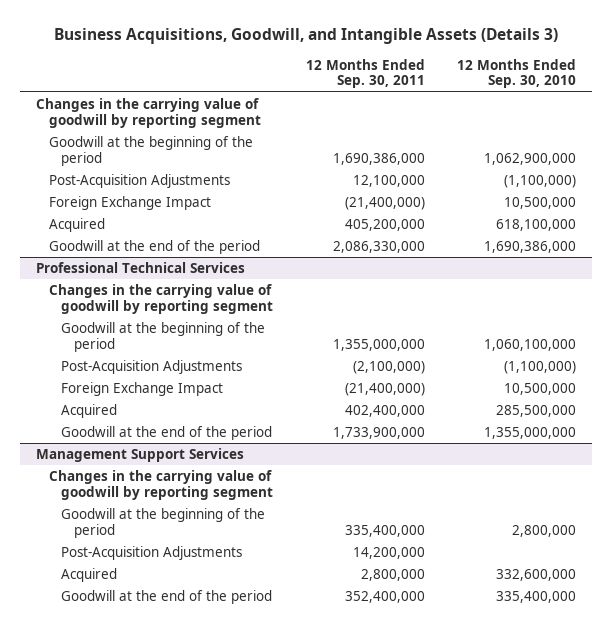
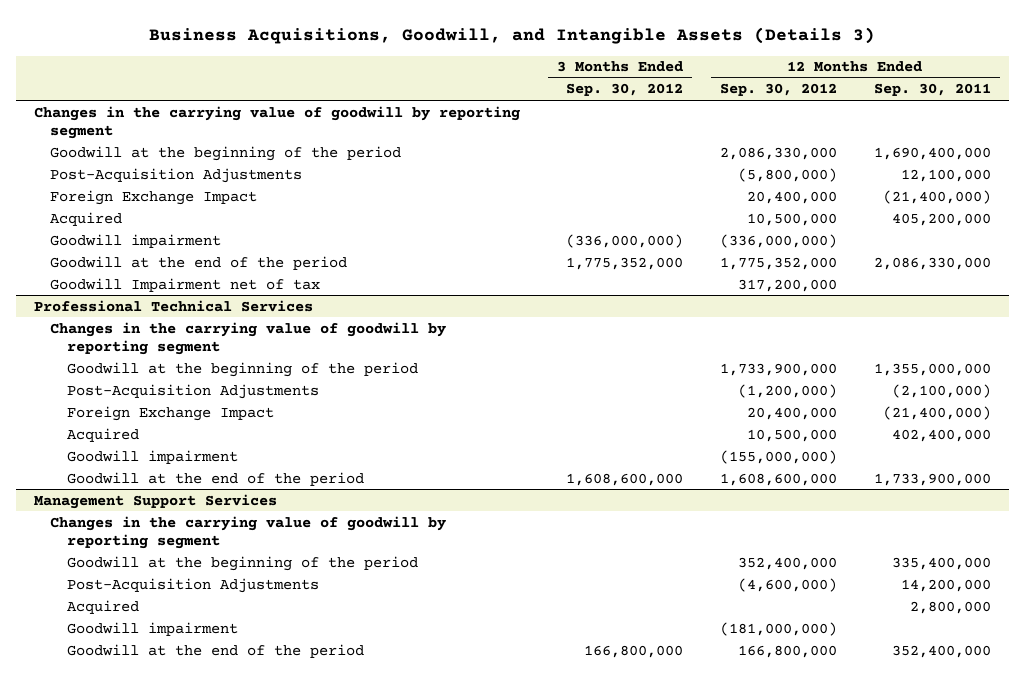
- | 12 Months Ended Sep. 30, 2011 | 12 Months Ended Sep. 30, 2010
+ | 3 Months Ended Sep. 30, 2012 | 12 Months Ended Sep. 30, 2012 | 12 Months Ended Sep. 30, 2011
- Goodwill at the beginning of the period | 1,690,386,000 | 1,062,900,000
+ Goodwill at the beginning of the period | | 2,086,330,000 | 1,690,400,000
+ Goodwill impairment | (336,000,000) | (336,000,000) |
+ Goodwill Impairment net of tax | | 317,200,000 |
@ Professional Technical Services
+ Goodwill impairment | | (155,000,000) |
@ Management Support Services
+ Goodwill impairment | | (181,000,000) |

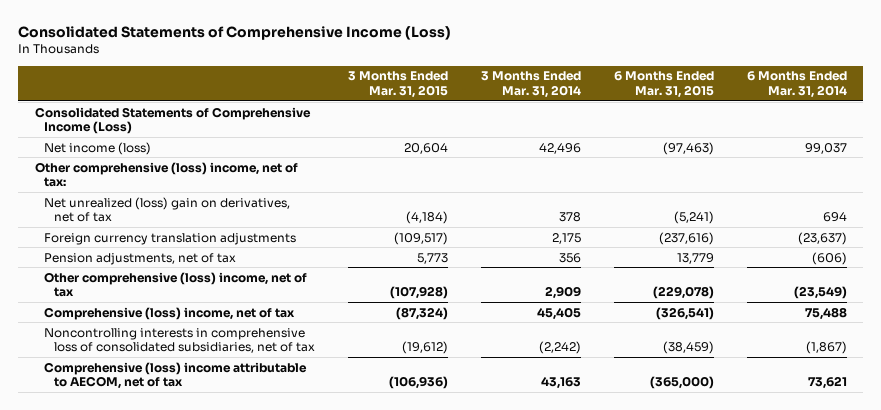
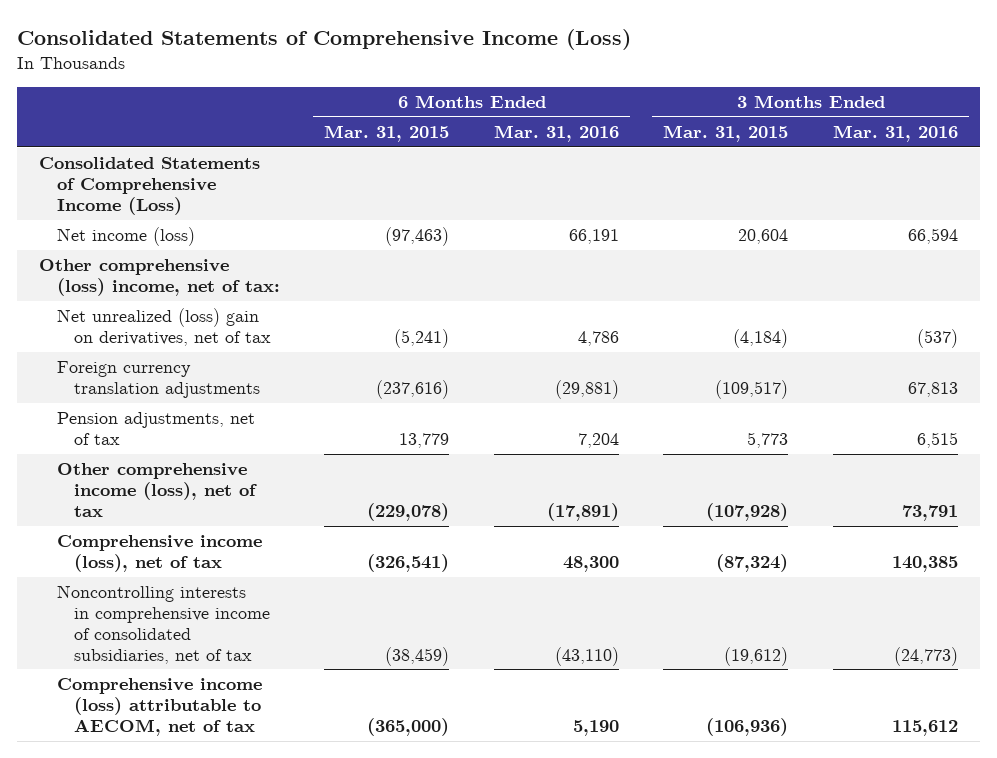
- | 3 Months Ended Mar. 31, 2015 | 3 Months Ended Mar. 31, 2014 | 6 Months Ended Mar. 31, 2015 | 6 Months Ended Mar. 31, 2014
+ | 6 Months Ended Mar. 31, 2015 | 6 Months Ended Mar. 31, 2016 | 3 Months Ended Mar. 31, 2015 | 3 Months Ended Mar. 31, 2016
- Other comprehensive (loss) income, net of tax | (107,928) | 2,909 | (229,078) | (23,549)
- Comprehensive (loss) income, net of tax | (87,324) | 45,405 | (326,541) | 75,488
- Noncontrolling interests in comprehensive loss of consolidated subsidiaries, net of tax | (19,612) | (2,242) | (38,459) | (1,867)
- Comprehensive (loss) income attributable to AECOM, net of tax | (106,936) | 43,163 | (365,000) | 73,621
+ Other comprehensive income (loss), net of tax | (229,078) | (17,891) | (107,928) | 73,791
+ Comprehensive income (loss), net of tax | (326,541) | 48,300 | (87,324) | 140,385
+ Noncontrolling interests in comprehensive income of consolidated subsidiaries, net of tax | (38,459) | (43,110) | (19,612) | (24,773)
+ Comprehensive income (loss) attributable to AECOM, net of tax | (365,000) | 5,190 | (106,936) | 115,612

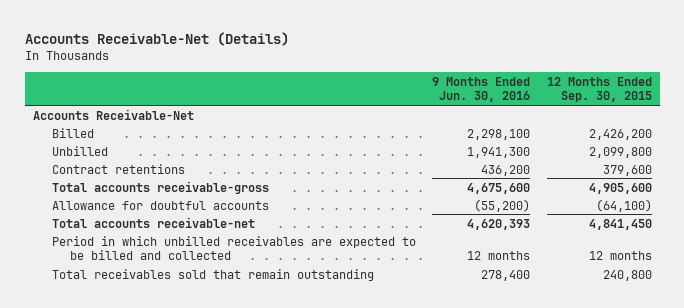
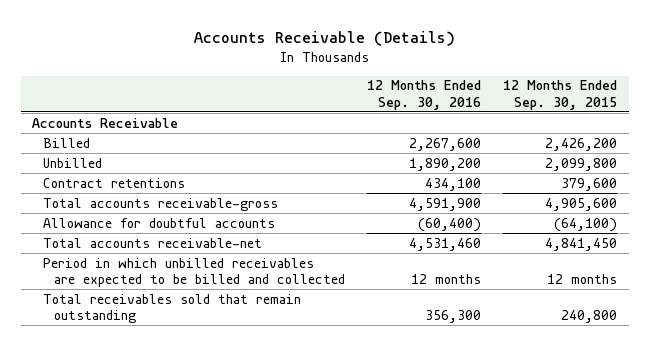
- Accounts Receivable-Net (Details)
+ Accounts Receivable (Details)
- | 9 Months Ended Jun. 30, 2016 | 12 Months Ended Sep. 30, 2015
+ | 12 Months Ended Sep. 30, 2016 | 12 Months Ended Sep. 30, 2015
- Accounts Receivable-Net
+ Accounts Receivable

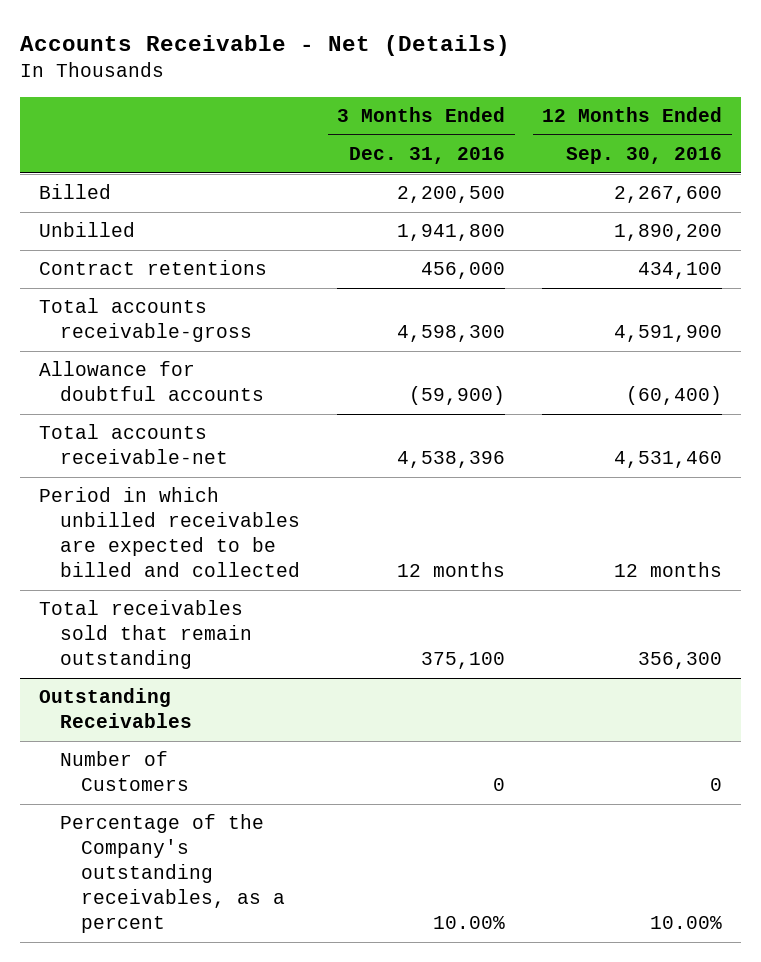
- Accounts Receivable (Details)
+ Accounts Receivable - Net (Details)
- | 12 Months Ended Sep. 30, 2016 | 12 Months Ended Sep. 30, 2015
+ | 3 Months Ended Dec. 31, 2016 | 12 Months Ended Sep. 30, 2016
- Accounts Receivable
+ Outstanding Receivables
+ Number of Customers | 0 | 0
+ Percentage of the Company's outstanding receivables, as a percent | 10.00% | 10.00%

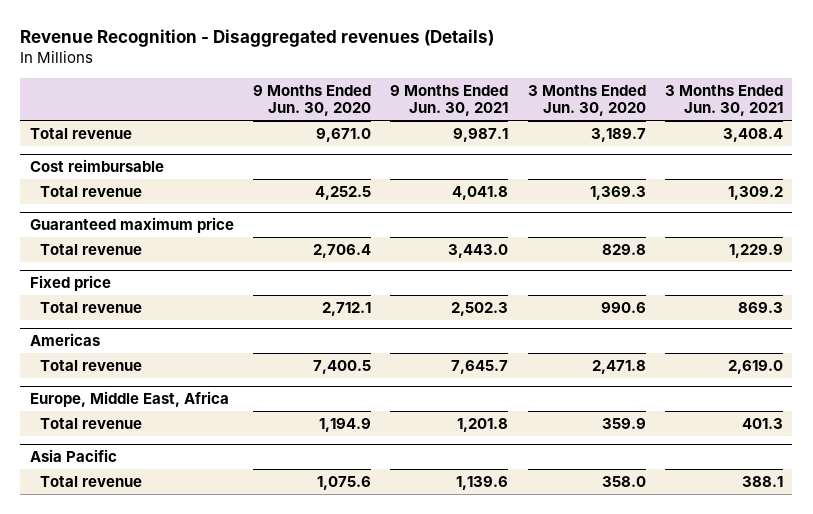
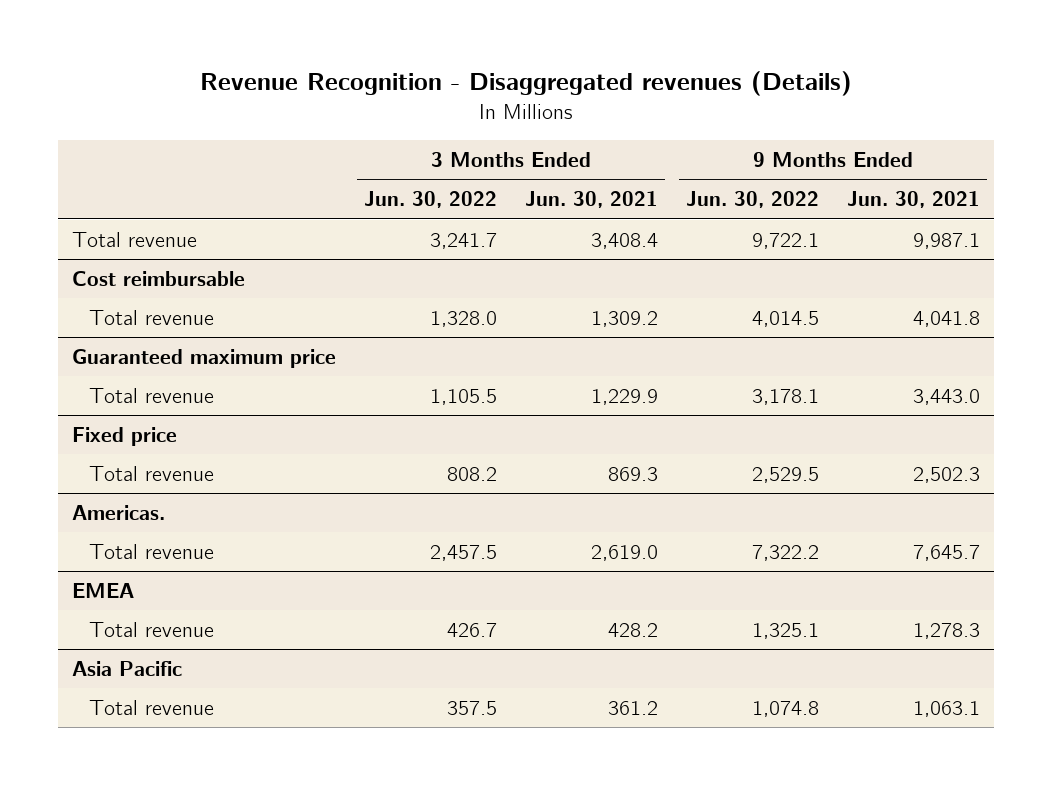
- | 9 Months Ended Jun. 30, 2020 | 9 Months Ended Jun. 30, 2021 | 3 Months Ended Jun. 30, 2020 | 3 Months Ended Jun. 30, 2021
+ | 3 Months Ended Jun. 30, 2022 | 3 Months Ended Jun. 30, 2021 | 9 Months Ended Jun. 30, 2022 | 9 Months Ended Jun. 30, 2021
- Americas
+ Americas.
- Europe, Middle East, Africa
- Total revenue | 1,194.9 | 1,201.8 | 359.9 | 401.3
+ EMEA
+ Total revenue | 426.7 | 428.2 | 1,325.1 | 1,278.3
@ Asia Pacific
- Total revenue | 1,075.6 | 1,139.6 | 358.0 | 388.1
+ Total revenue | 357.5 | 361.2 | 1,074.8 | 1,063.1

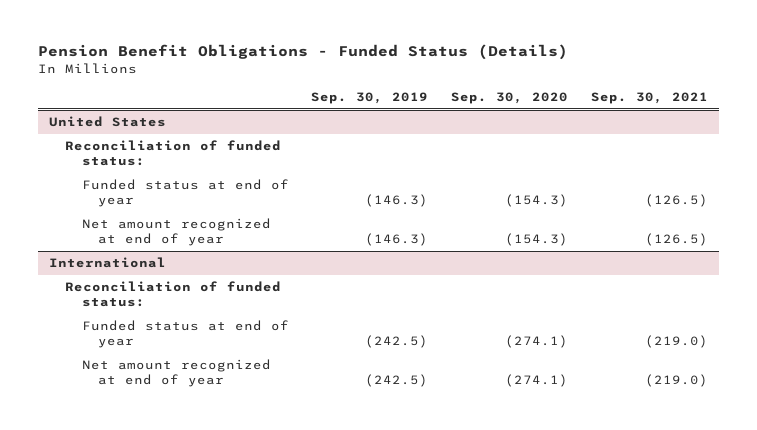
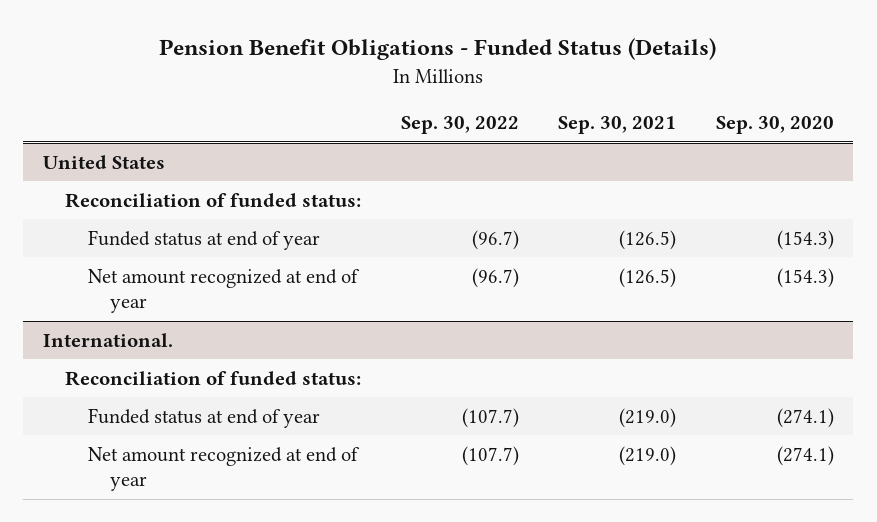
- | Sep. 30, 2019 | Sep. 30, 2020 | Sep. 30, 2021
+ | Sep. 30, 2022 | Sep. 30, 2021 | Sep. 30, 2020
- International
+ International.

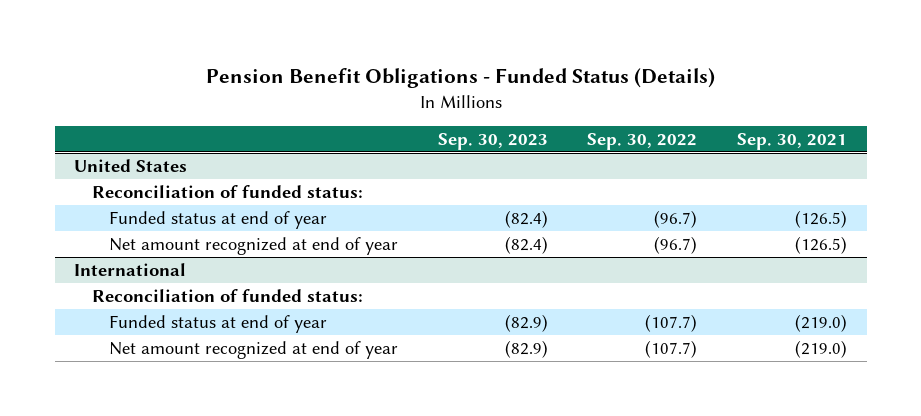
- | Sep. 30, 2022 | Sep. 30, 2021 | Sep. 30, 2020
+ | Sep. 30, 2023 | Sep. 30, 2022 | Sep. 30, 2021
- International.
+ International

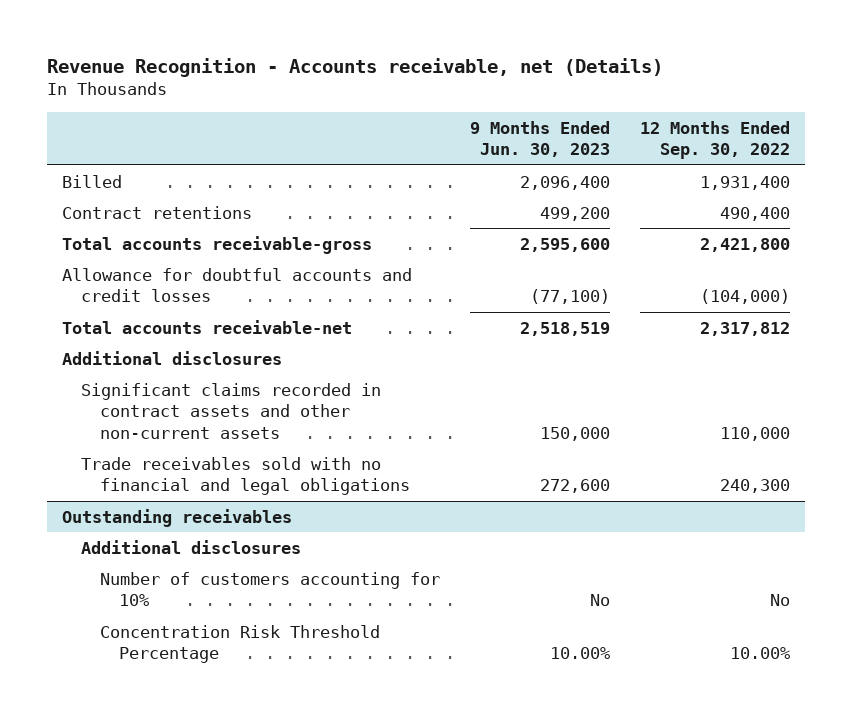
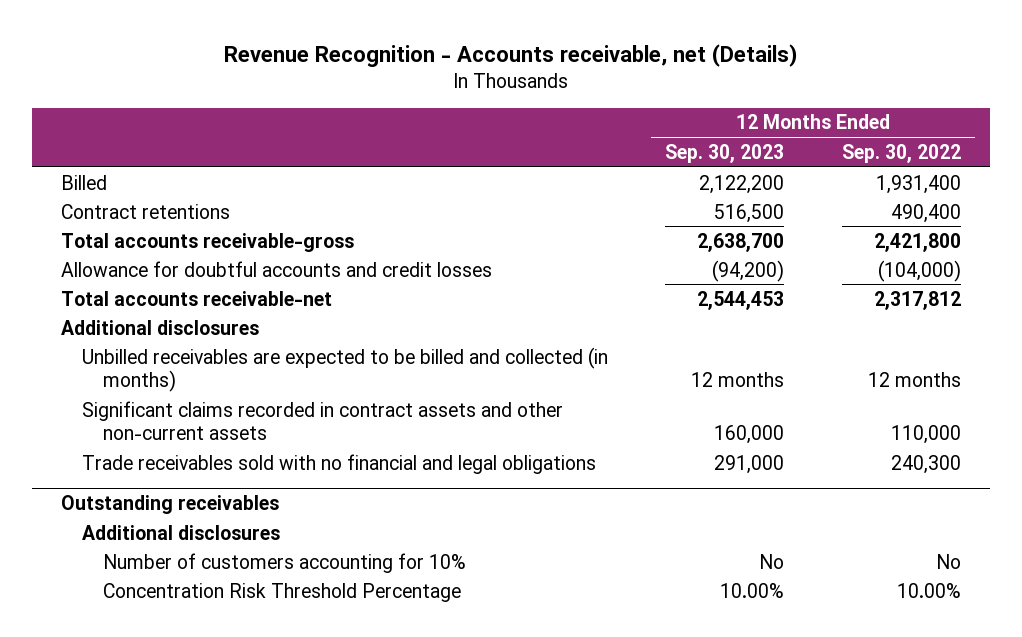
- | 9 Months Ended Jun. 30, 2023 | 12 Months Ended Sep. 30, 2022
+ | 12 Months Ended Sep. 30, 2023 | 12 Months Ended Sep. 30, 2022
+ Unbilled receivables are expected to be billed and collected (in months) | 12 months | 12 months

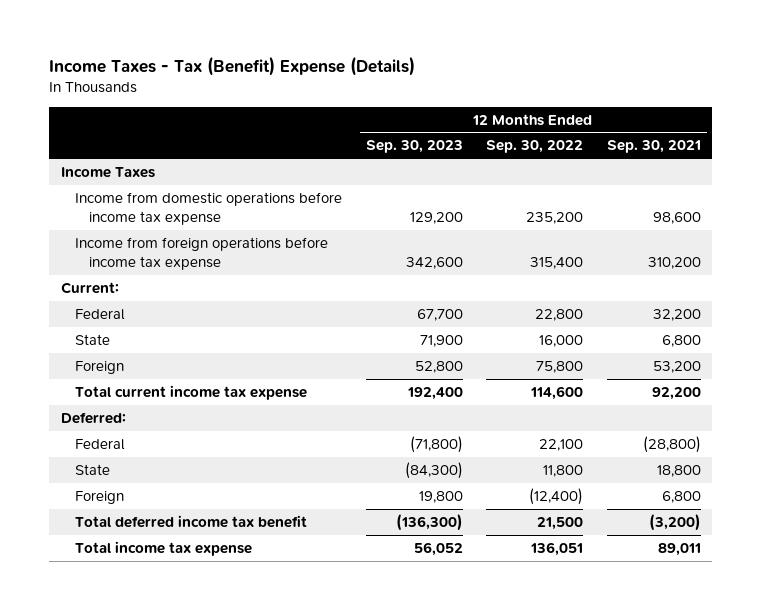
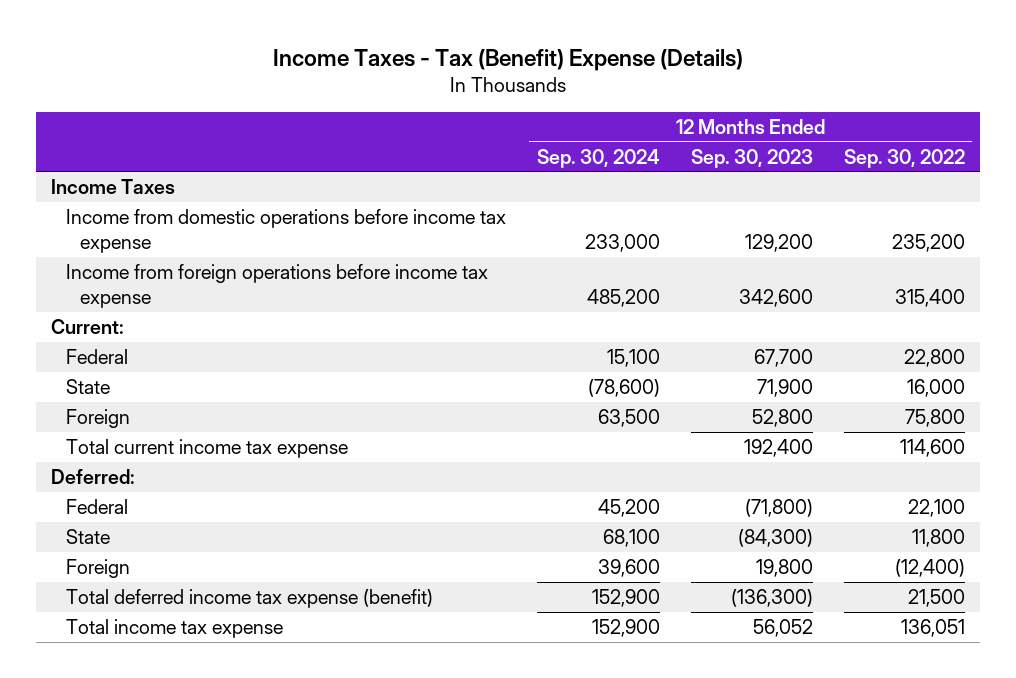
- | 12 Months Ended Sep. 30, 2023 | 12 Months Ended Sep. 30, 2022 | 12 Months Ended Sep. 30, 2021
+ | 12 Months Ended Sep. 30, 2024 | 12 Months Ended Sep. 30, 2023 | 12 Months Ended Sep. 30, 2022
- Total deferred income tax benefit | (136,300) | 21,500 | (3,200)
+ Total deferred income tax expense (benefit) | 152,900 | (136,300) | 21,500

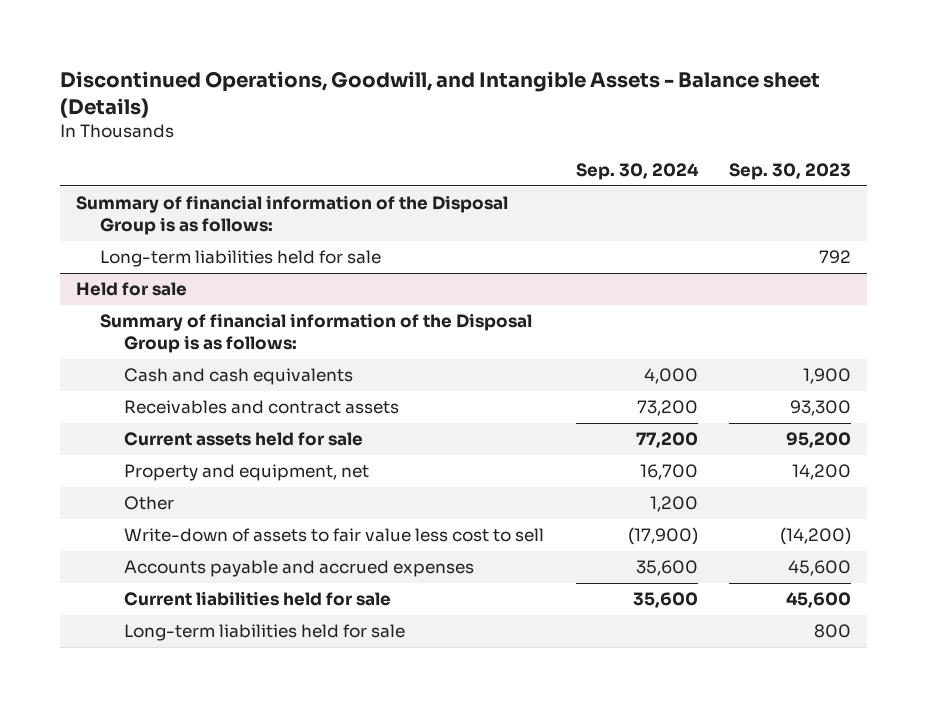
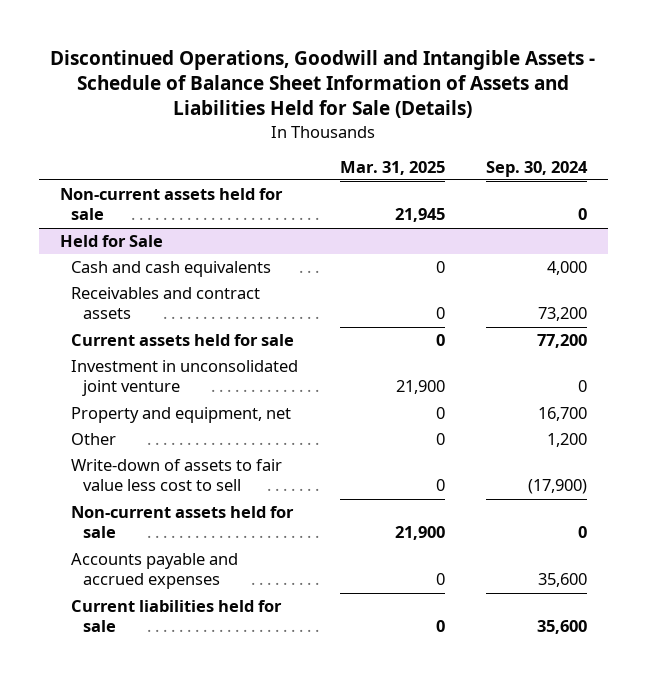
- Discontinued Operations, Goodwill, and Intangible Assets - Balance sheet (Details)
+ Discontinued Operations, Goodwill and Intangible Assets - Schedule of Balance Sheet Information of Assets and Liabilities Held for Sale (Details)
- | Sep. 30, 2024 | Sep. 30, 2023
+ | Mar. 31, 2025 | Sep. 30, 2024
- Summary of financial information of the Disposal Group is as follows:
- Long-term liabilities held for sale | | 792
- Held for sale
- Summary of financial information of the Disposal Group is as follows:
+ Non-current assets held for sale | 21,945 | 0
+ Held for Sale
+ Investment in unconsolidated joint venture | 21,900 | 0
+ Non-current assets held for sale | 21,900 | 0
- Long-term liabilities held for sale | | 800

